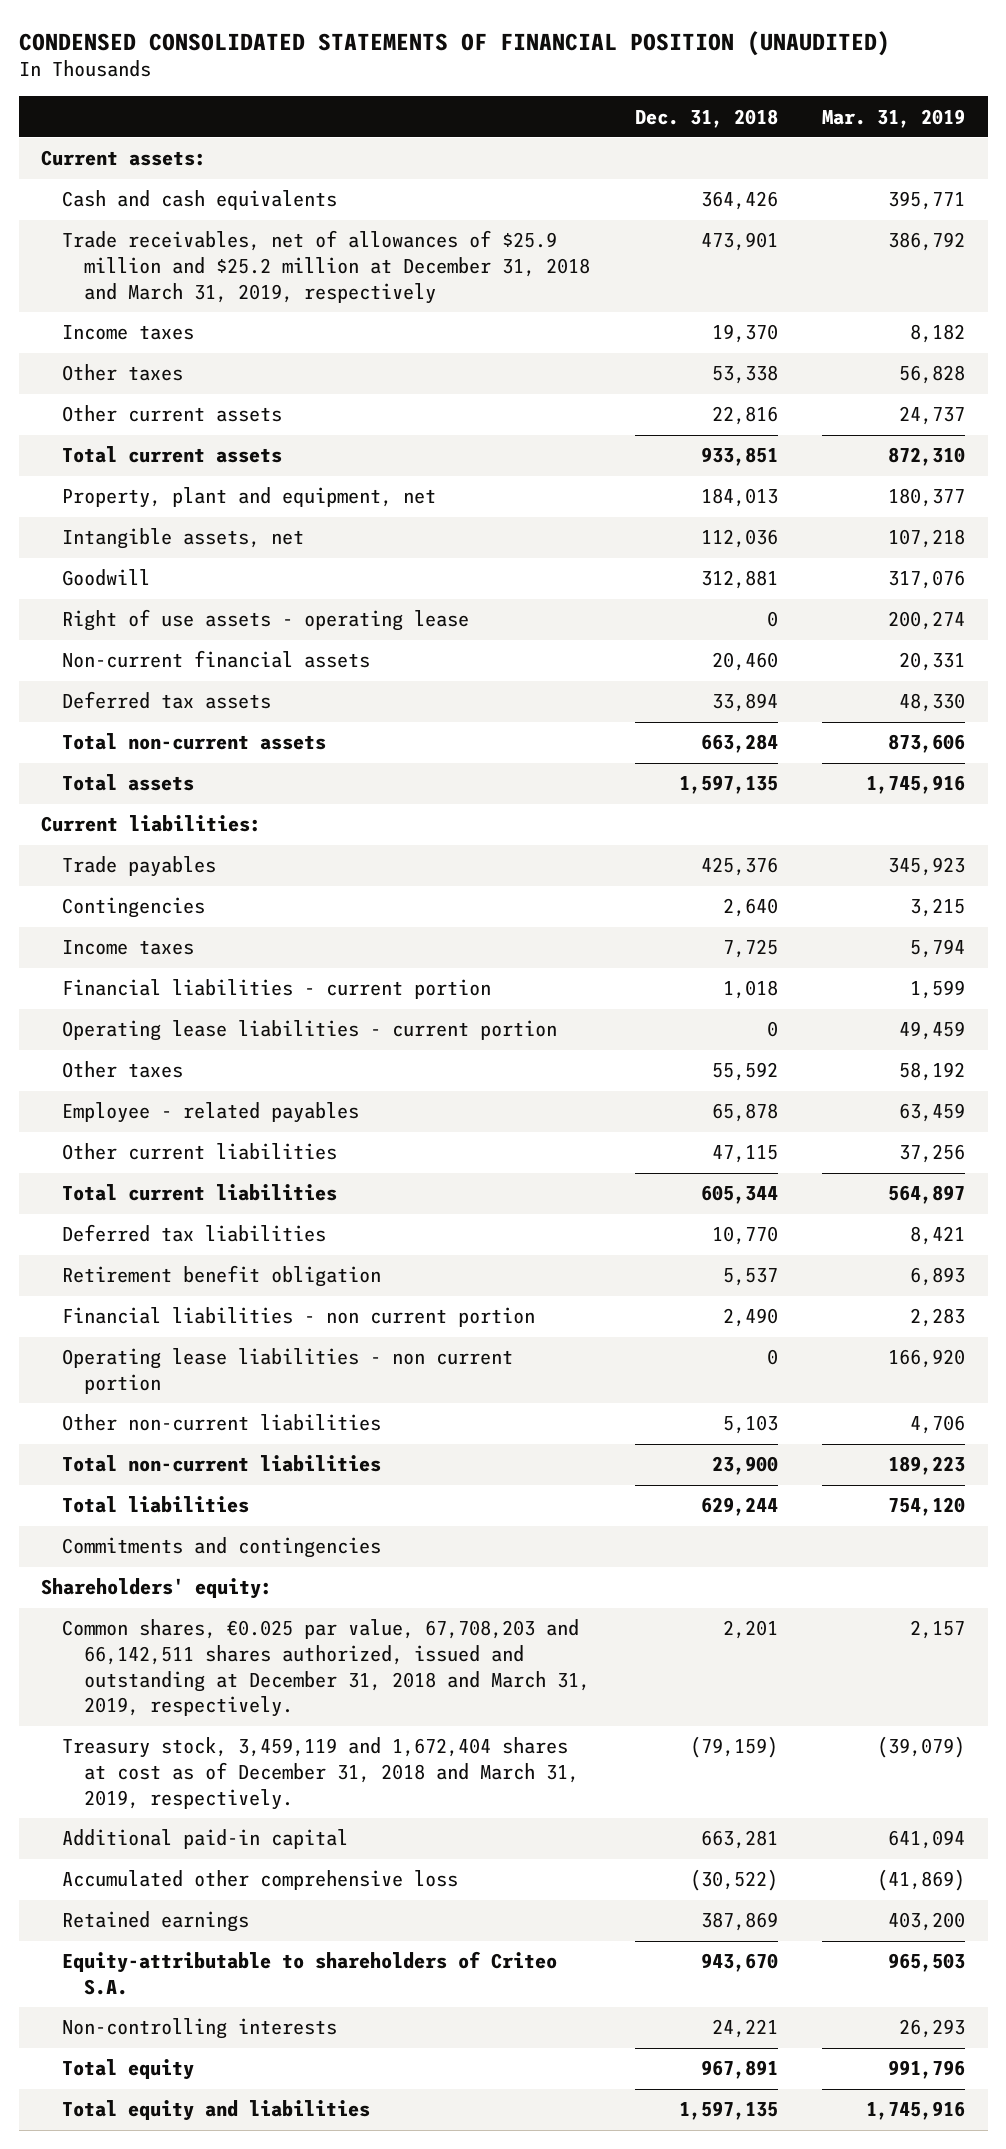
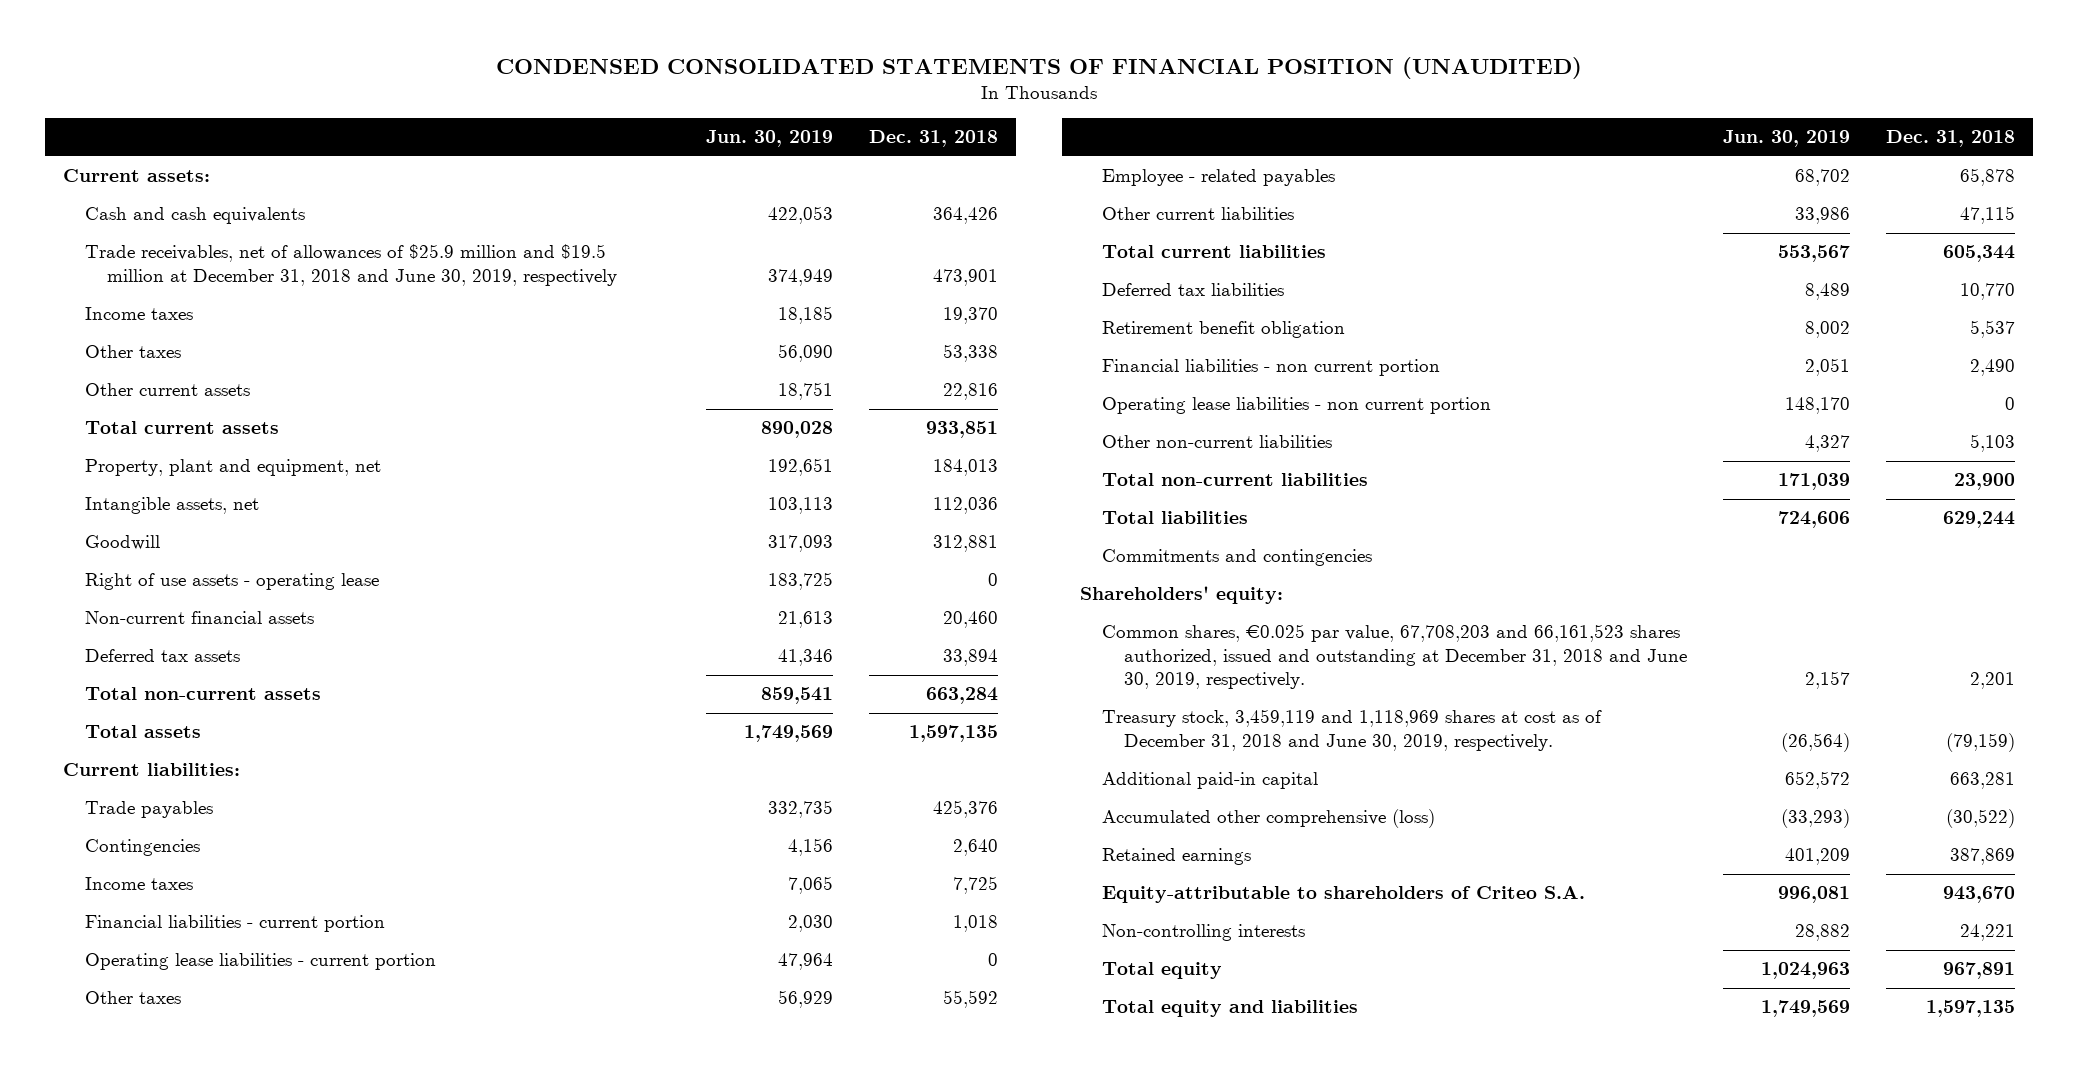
- | Dec. 31, 2018 | Mar. 31, 2019
+ | Jun. 30, 2019 | Dec. 31, 2018
- Trade receivables, net of allowances of $25.9 million and $25.2 million at December 31, 2018 and March 31, 2019, respectively | 473,901 | 386,792
+ Trade receivables, net of allowances of $25.9 million and $19.5 million at December 31, 2018 and June 30, 2019, respectively | 374,949 | 473,901
- Common shares, €0.025 par value, 67,708,203 and 66,142,511 shares authorized, issued and outstanding at December 31, 2018 and March 31, 2019, respectively. | 2,201 | 2,157
- Treasury stock, 3,459,119 and 1,672,404 shares at cost as of December 31, 2018 and March 31, 2019, respectively. | (79,159) | (39,079)
+ Common shares, €0.025 par value, 67,708,203 and 66,161,523 shares authorized, issued and outstanding at December 31, 2018 and June 30, 2019, respectively. | 2,157 | 2,201
+ Treasury stock, 3,459,119 and 1,118,969 shares at cost as of December 31, 2018 and June 30, 2019, respectively. | (26,564) | (79,159)
- Accumulated other comprehensive loss | (30,522) | (41,869)
+ Accumulated other comprehensive (loss) | (33,293) | (30,522)

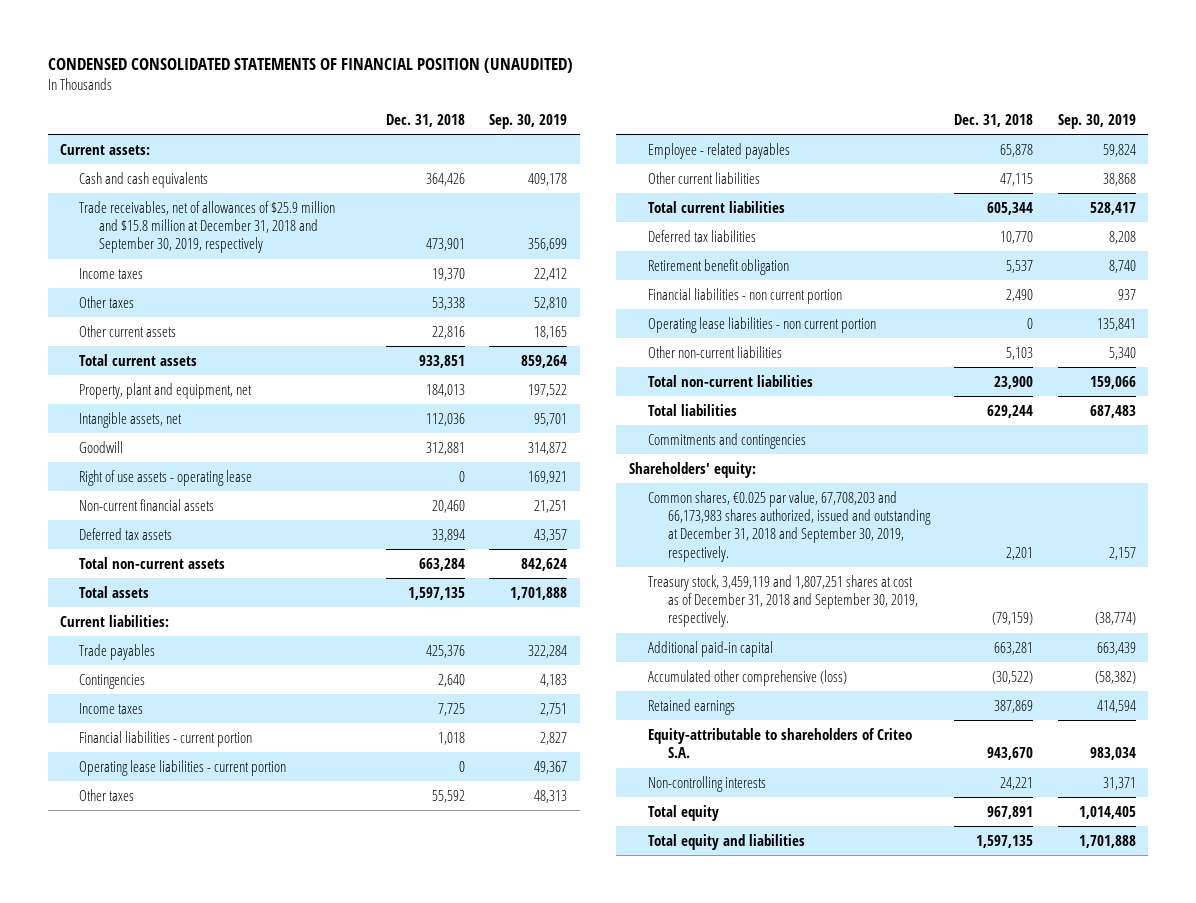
- | Jun. 30, 2019 | Dec. 31, 2018
+ | Dec. 31, 2018 | Sep. 30, 2019
- Trade receivables, net of allowances of $25.9 million and $19.5 million at December 31, 2018 and June 30, 2019, respectively | 374,949 | 473,901
+ Trade receivables, net of allowances of $25.9 million and $15.8 million at December 31, 2018 and September 30, 2019, respectively | 473,901 | 356,699
- Common shares, €0.025 par value, 67,708,203 and 66,161,523 shares authorized, issued and outstanding at December 31, 2018 and June 30, 2019, respectively. | 2,157 | 2,201
- Treasury stock, 3,459,119 and 1,118,969 shares at cost as of December 31, 2018 and June 30, 2019, respectively. | (26,564) | (79,159)
+ Common shares, €0.025 par value, 67,708,203 and 66,173,983 shares authorized, issued and outstanding at December 31, 2018 and September 30, 2019, respectively. | 2,201 | 2,157
+ Treasury stock, 3,459,119 and 1,807,251 shares at cost as of December 31, 2018 and September 30, 2019, respectively. | (79,159) | (38,774)

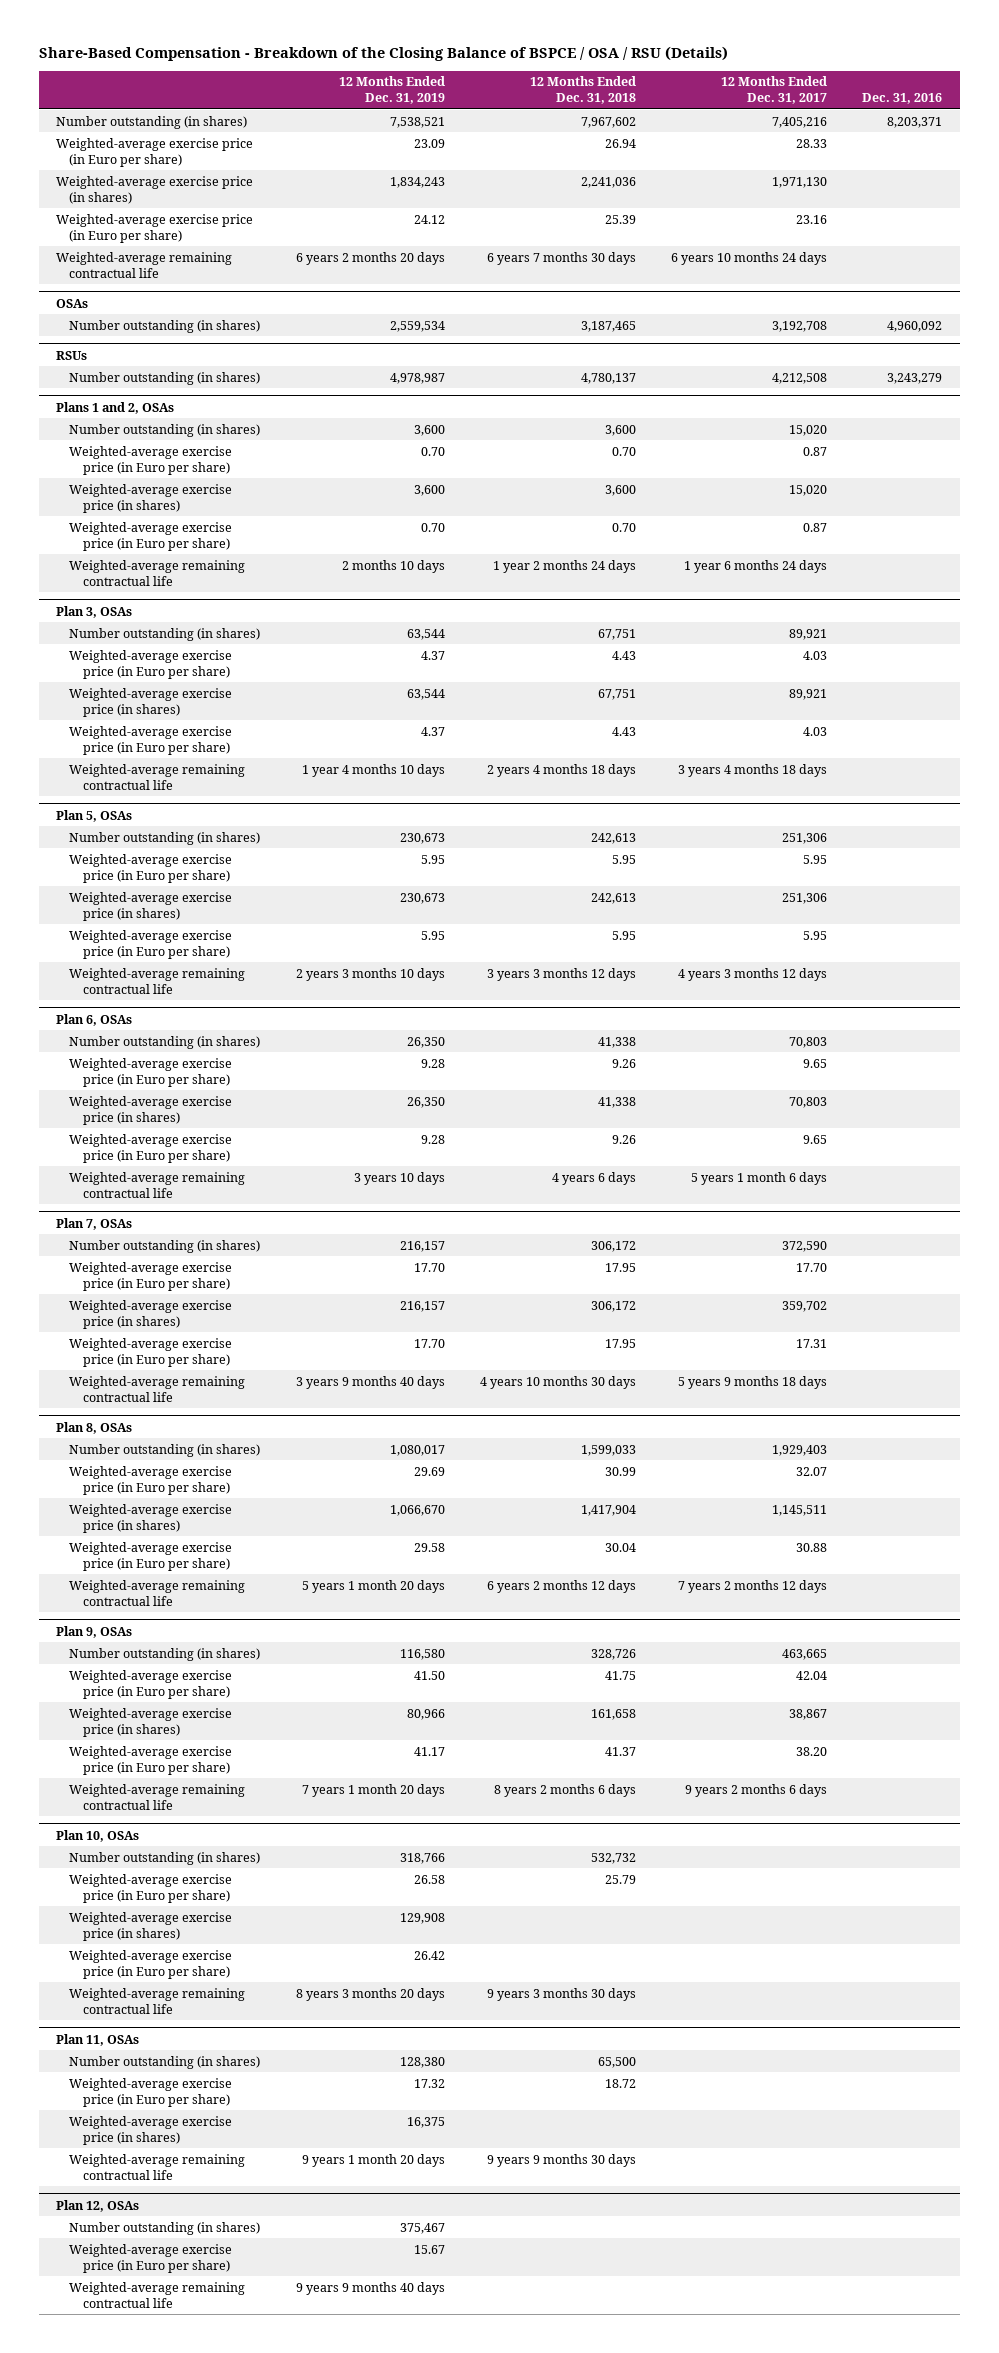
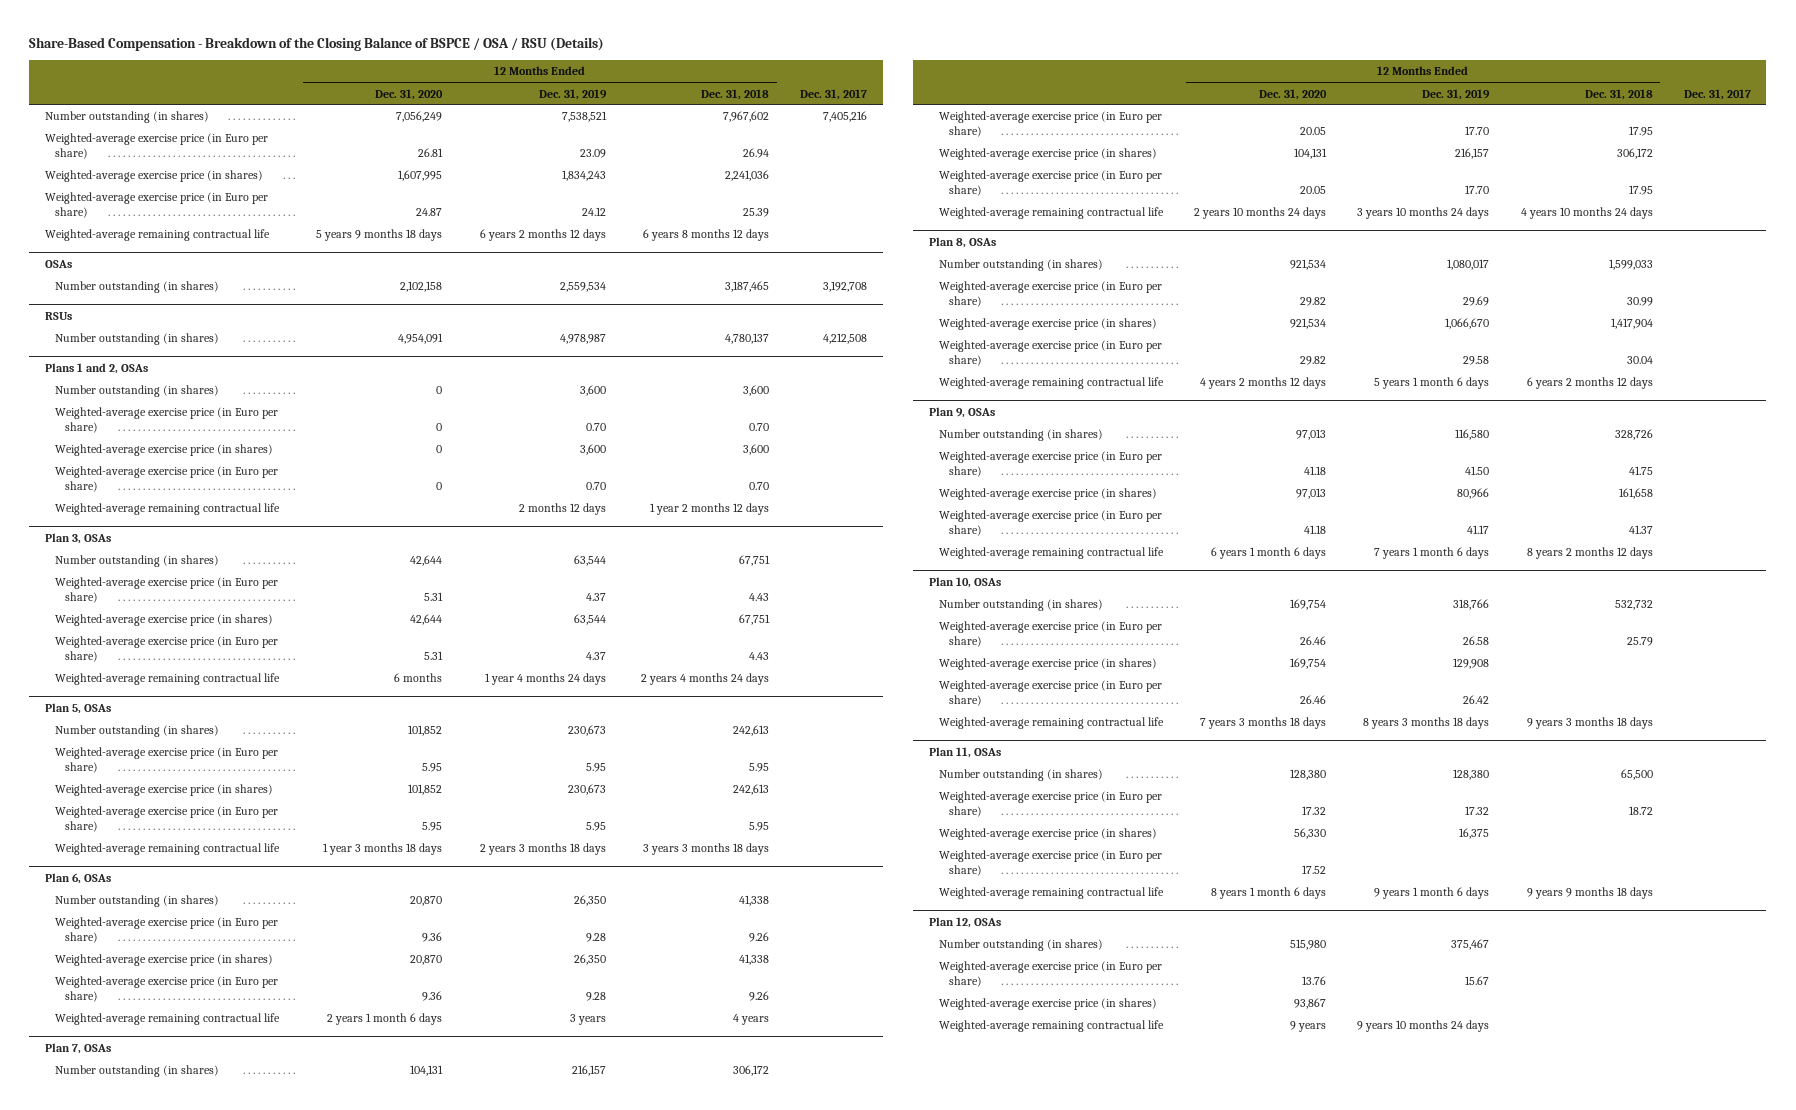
- | 12 Months Ended Dec. 31, 2019 | 12 Months Ended Dec. 31, 2018 | 12 Months Ended Dec. 31, 2017 | Dec. 31, 2016
+ | 12 Months Ended Dec. 31, 2020 | 12 Months Ended Dec. 31, 2019 | 12 Months Ended Dec. 31, 2018 | Dec. 31, 2017
- Weighted-average remaining contractual life | 6 years 2 months 20 days | 6 years 7 months 30 days | 6 years 10 months 24 days |
+ Weighted-average remaining contractual life | 5 years 9 months 18 days | 6 years 2 months 12 days | 6 years 8 months 12 days |
@ Plans 1 and 2, OSAs
- Weighted-average remaining contractual life | 2 months 10 days | 1 year 2 months 24 days | 1 year 6 months 24 days |
+ Weighted-average remaining contractual life | | 2 months 12 days | 1 year 2 months 12 days |
@ Plan 3, OSAs
- Weighted-average remaining contractual life | 1 year 4 months 10 days | 2 years 4 months 18 days | 3 years 4 months 18 days |
+ Weighted-average remaining contractual life | 6 months | 1 year 4 months 24 days | 2 years 4 months 24 days |
@ Plan 5, OSAs
- Weighted-average remaining contractual life | 2 years 3 months 10 days | 3 years 3 months 12 days | 4 years 3 months 12 days |
+ Weighted-average remaining contractual life | 1 year 3 months 18 days | 2 years 3 months 18 days | 3 years 3 months 18 days |
@ Plan 6, OSAs
- Weighted-average remaining contractual life | 3 years 10 days | 4 years 6 days | 5 years 1 month 6 days |
+ Weighted-average remaining contractual life | 2 years 1 month 6 days | 3 years | 4 years |
@ Plan 7, OSAs
- Weighted-average remaining contractual life | 3 years 9 months 40 days | 4 years 10 months 30 days | 5 years 9 months 18 days |
+ Weighted-average remaining contractual life | 2 years 10 months 24 days | 3 years 10 months 24 days | 4 years 10 months 24 days |
@ Plan 8, OSAs
- Weighted-average remaining contractual life | 5 years 1 month 20 days | 6 years 2 months 12 days | 7 years 2 months 12 days |
+ Weighted-average remaining contractual life | 4 years 2 months 12 days | 5 years 1 month 6 days | 6 years 2 months 12 days |
@ Plan 9, OSAs
- Weighted-average remaining contractual life | 7 years 1 month 20 days | 8 years 2 months 6 days | 9 years 2 months 6 days |
+ Weighted-average remaining contractual life | 6 years 1 month 6 days | 7 years 1 month 6 days | 8 years 2 months 12 days |
@ Plan 10, OSAs
- Weighted-average remaining contractual life | 8 years 3 months 20 days | 9 years 3 months 30 days | |
+ Weighted-average remaining contractual life | 7 years 3 months 18 days | 8 years 3 months 18 days | 9 years 3 months 18 days |
@ Plan 11, OSAs
- Weighted-average remaining contractual life | 9 years 1 month 20 days | 9 years 9 months 30 days | |
+ Weighted-average exercise price (in Euro per share) | 17.52 | | |
+ Weighted-average remaining contractual life | 8 years 1 month 6 days | 9 years 1 month 6 days | 9 years 9 months 18 days |
@ Plan 12, OSAs
- Weighted-average remaining contractual life | 9 years 9 months 40 days | | |
+ Weighted-average exercise price (in shares) | 93,867 | | |
+ Weighted-average remaining contractual life | 9 years | 9 years 10 months 24 days | |

